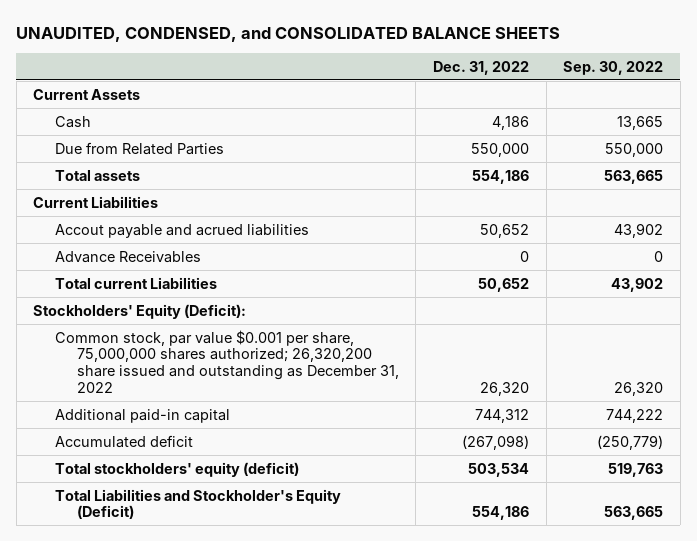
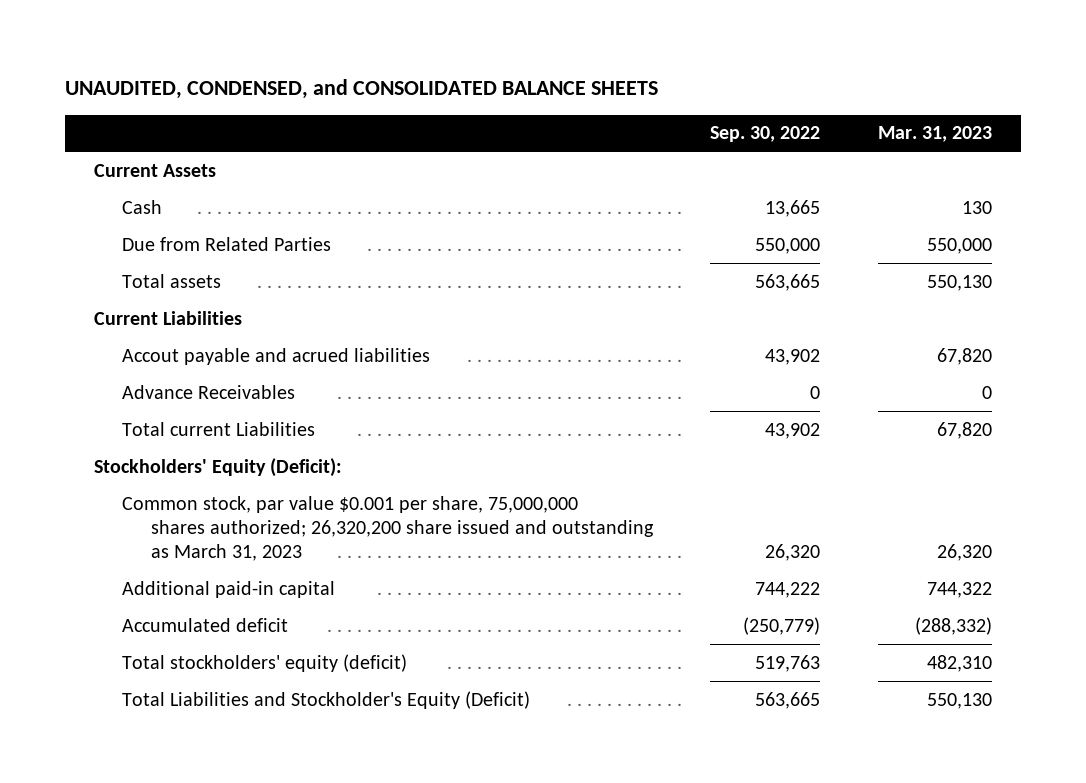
- | Dec. 31, 2022 | Sep. 30, 2022
+ | Sep. 30, 2022 | Mar. 31, 2023
- Common stock, par value $0.001 per share, 75,000,000 shares authorized; 26,320,200 share issued and outstanding as December 31, 2022 | 26,320 | 26,320
+ Common stock, par value $0.001 per share, 75,000,000 shares authorized; 26,320,200 share issued and outstanding as March 31, 2023 | 26,320 | 26,320

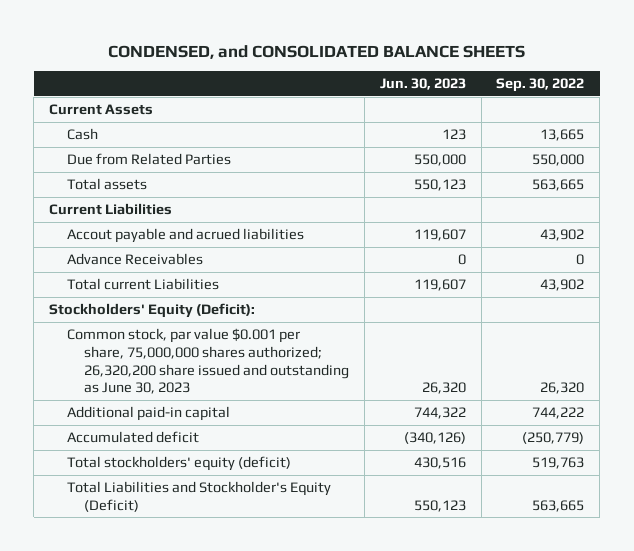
- UNAUDITED, CONDENSED, and CONSOLIDATED BALANCE SHEETS
+ CONDENSED, and CONSOLIDATED BALANCE SHEETS
- | Sep. 30, 2022 | Mar. 31, 2023
+ | Jun. 30, 2023 | Sep. 30, 2022
- Common stock, par value $0.001 per share, 75,000,000 shares authorized; 26,320,200 share issued and outstanding as March 31, 2023 | 26,320 | 26,320
+ Common stock, par value $0.001 per share, 75,000,000 shares authorized; 26,320,200 share issued and outstanding as June 30, 2023 | 26,320 | 26,320

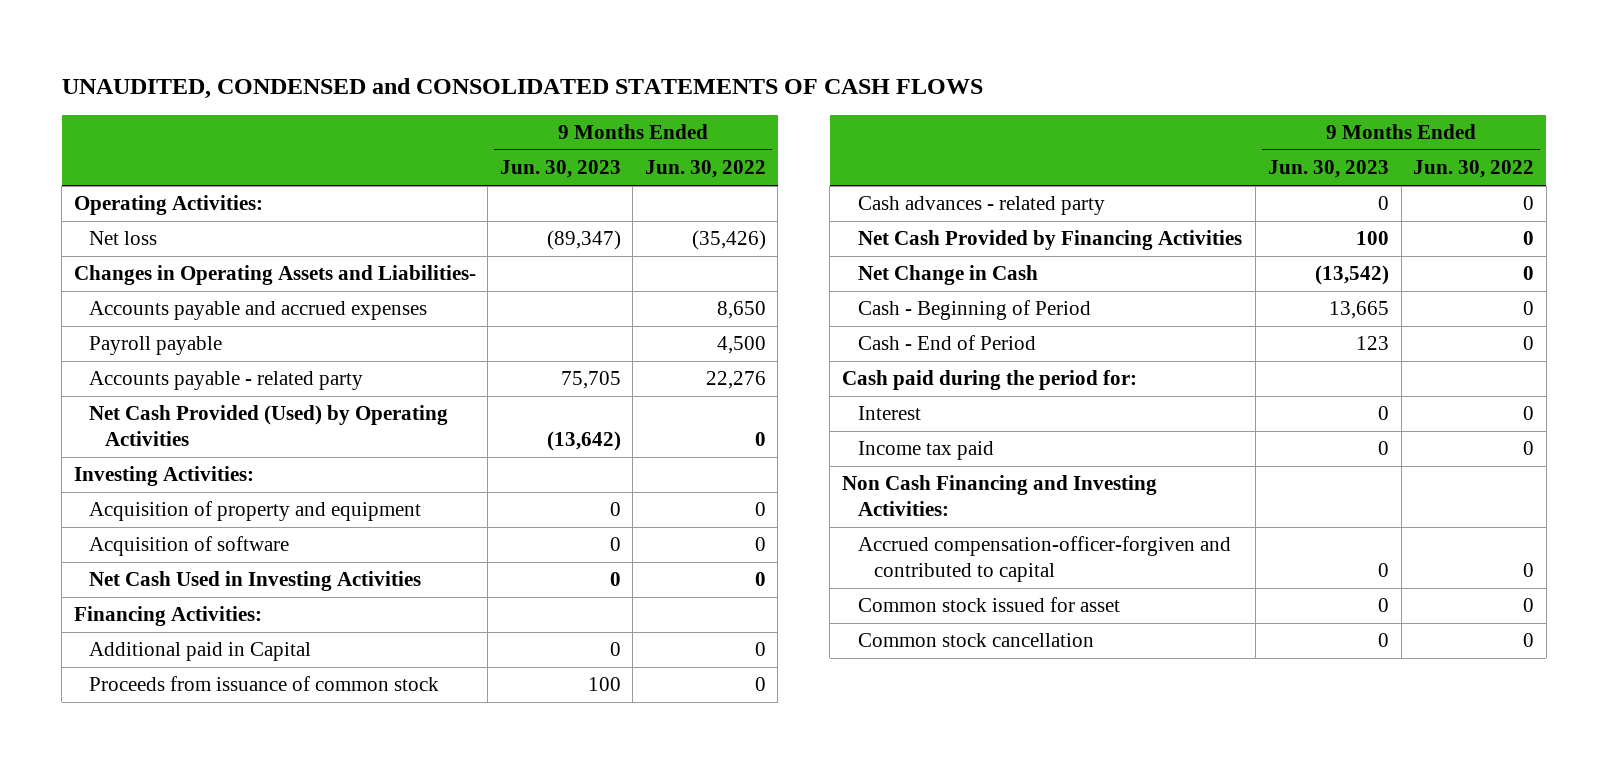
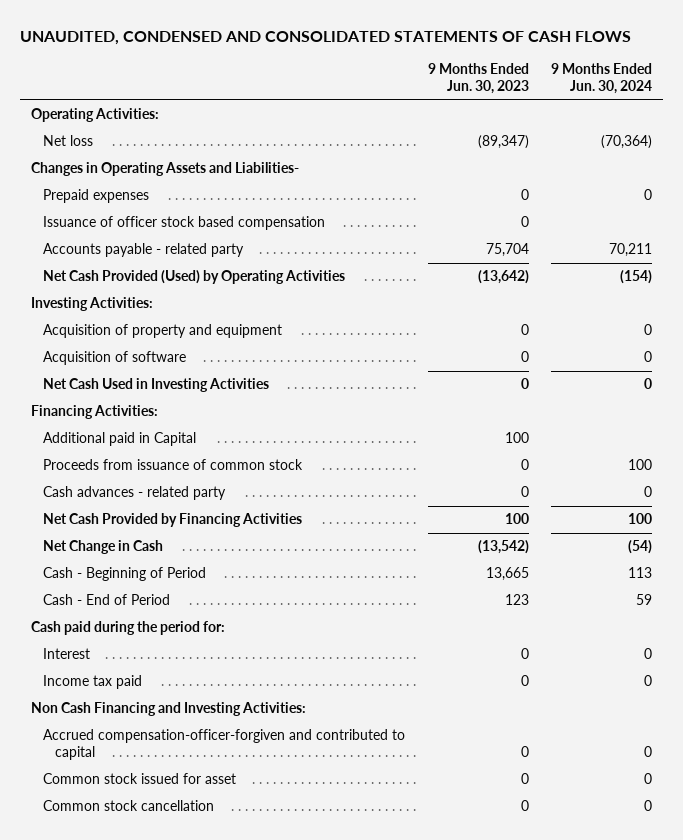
- UNAUDITED, CONDENSED and CONSOLIDATED STATEMENTS OF CASH FLOWS
+ UNAUDITED, CONDENSED AND CONSOLIDATED STATEMENTS OF CASH FLOWS
- | 9 Months Ended Jun. 30, 2023 | 9 Months Ended Jun. 30, 2022
+ | 9 Months Ended Jun. 30, 2023 | 9 Months Ended Jun. 30, 2024
- Accounts payable and accrued expenses | | 8,650
- Payroll payable | | 4,500
- Accounts payable - related party | 75,705 | 22,276
+ Prepaid expenses | 0 | 0
+ Issuance of officer stock based compensation | 0 |
+ Accounts payable - related party | 75,704 | 70,211
- Additional paid in Capital | 0 | 0
- Proceeds from issuance of common stock | 100 | 0
+ Additional paid in Capital | 100 |
+ Proceeds from issuance of common stock | 0 | 100

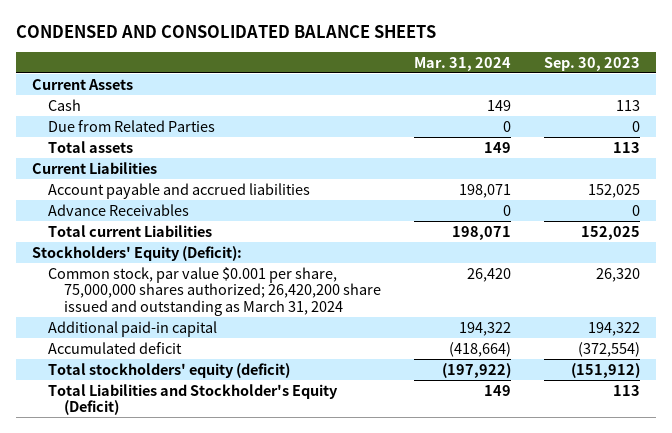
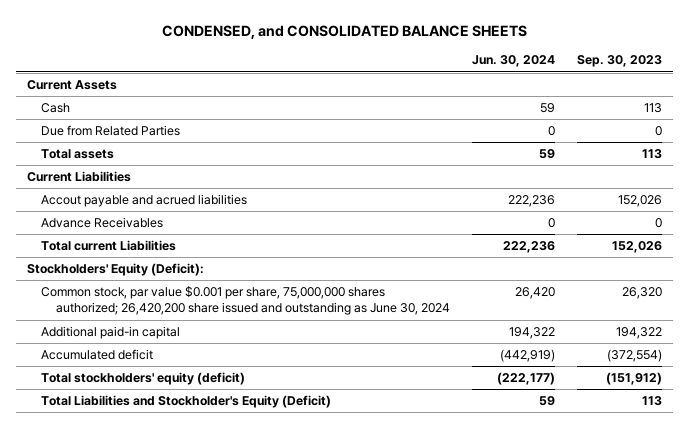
- CONDENSED AND CONSOLIDATED BALANCE SHEETS
+ CONDENSED, and CONSOLIDATED BALANCE SHEETS
- | Mar. 31, 2024 | Sep. 30, 2023
+ | Jun. 30, 2024 | Sep. 30, 2023
- Account payable and accrued liabilities | 198,071 | 152,025
+ Accout payable and acrued liabilities | 222,236 | 152,026
- Total current Liabilities | 198,071 | 152,025
+ Total current Liabilities | 222,236 | 152,026
- Common stock, par value $0.001 per share, 75,000,000 shares authorized; 26,420,200 share issued and outstanding as March 31, 2024 | 26,420 | 26,320
+ Common stock, par value $0.001 per share, 75,000,000 shares authorized; 26,420,200 share issued and outstanding as June 30, 2024 | 26,420 | 26,320

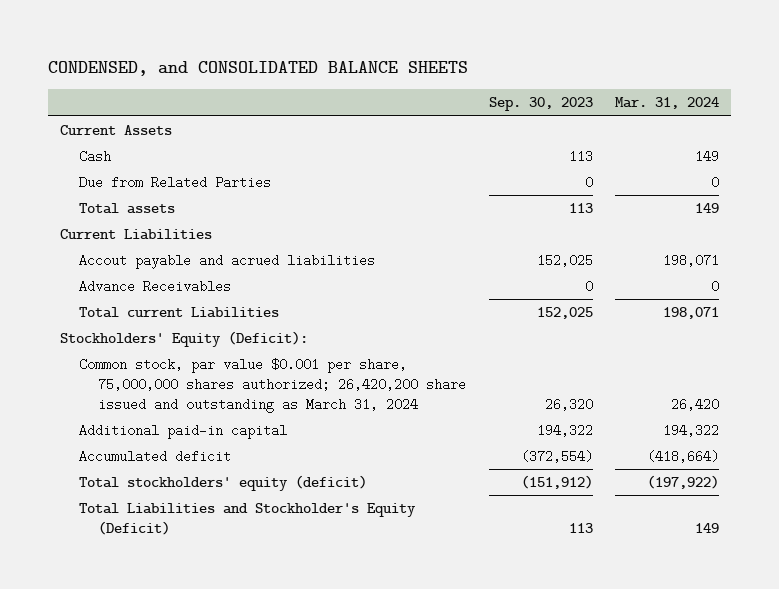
- | Jun. 30, 2024 | Sep. 30, 2023
+ | Sep. 30, 2023 | Mar. 31, 2024
- Accout payable and acrued liabilities | 222,236 | 152,026
+ Accout payable and acrued liabilities | 152,025 | 198,071
- Total current Liabilities | 222,236 | 152,026
+ Total current Liabilities | 152,025 | 198,071
- Common stock, par value $0.001 per share, 75,000,000 shares authorized; 26,420,200 share issued and outstanding as June 30, 2024 | 26,420 | 26,320
+ Common stock, par value $0.001 per share, 75,000,000 shares authorized; 26,420,200 share issued and outstanding as March 31, 2024 | 26,320 | 26,420

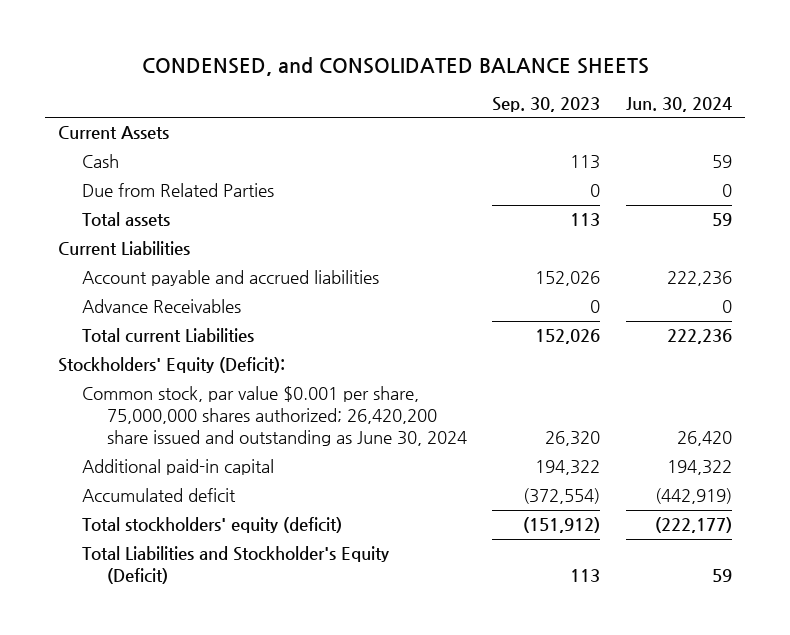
- | Sep. 30, 2023 | Mar. 31, 2024
+ | Sep. 30, 2023 | Jun. 30, 2024
- Accout payable and acrued liabilities | 152,025 | 198,071
+ Account payable and accrued liabilities | 152,026 | 222,236
- Total current Liabilities | 152,025 | 198,071
+ Total current Liabilities | 152,026 | 222,236
- Common stock, par value $0.001 per share, 75,000,000 shares authorized; 26,420,200 share issued and outstanding as March 31, 2024 | 26,320 | 26,420
+ Common stock, par value $0.001 per share, 75,000,000 shares authorized; 26,420,200 share issued and outstanding as June 30, 2024 | 26,320 | 26,420

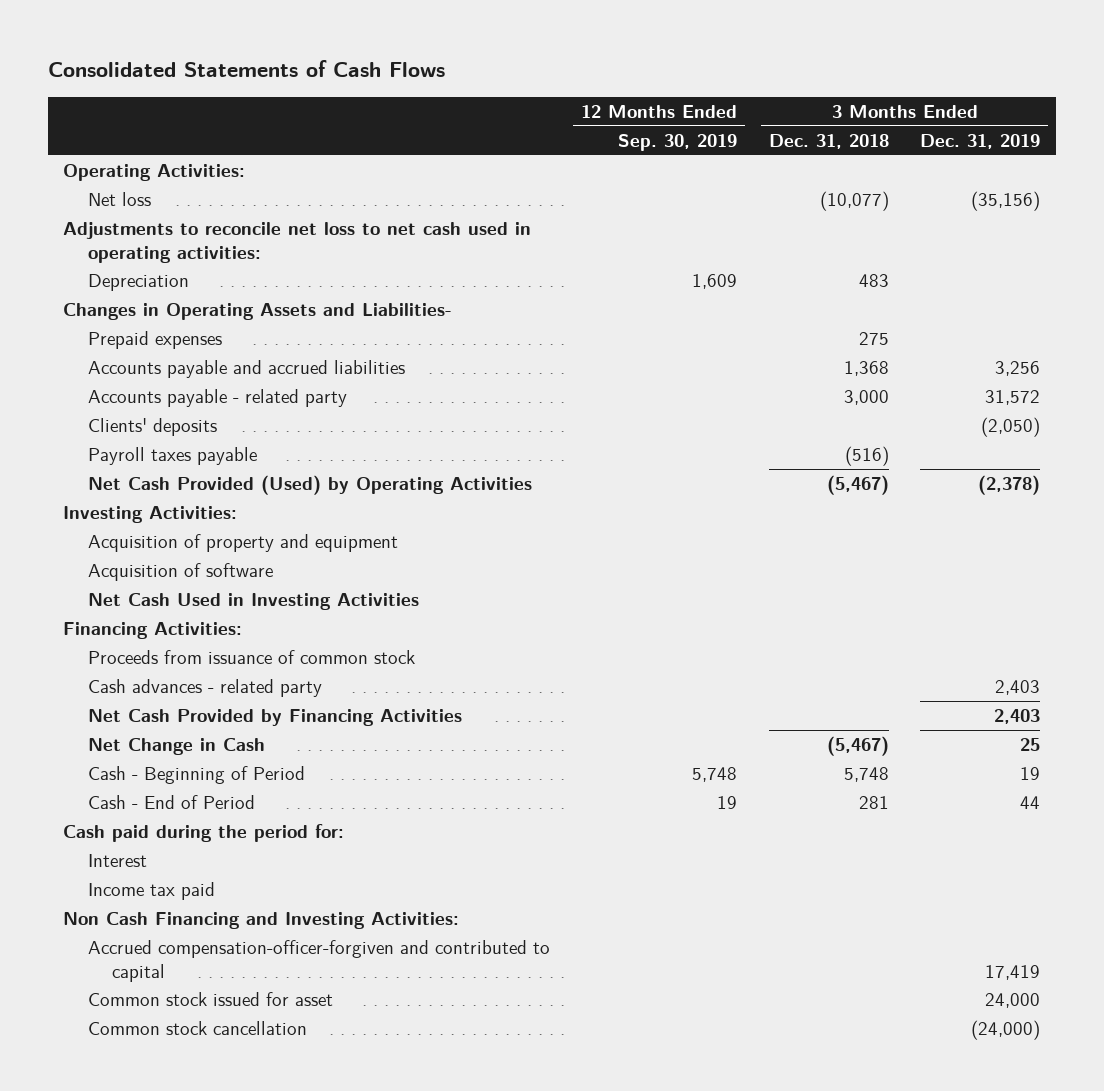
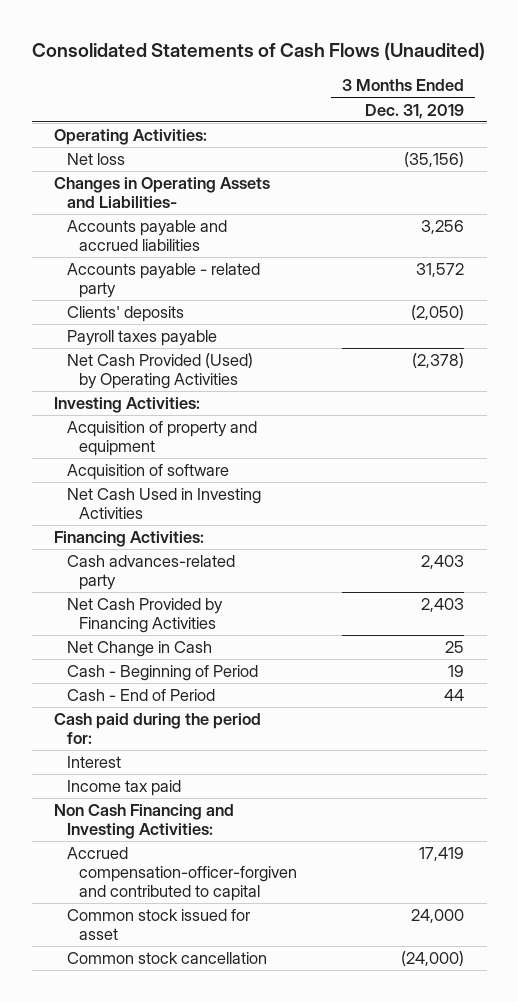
- Consolidated Statements of Cash Flows
+ Consolidated Statements of Cash Flows (Unaudited)
- | 12 Months Ended Sep. 30, 2019 | 3 Months Ended Dec. 31, 2018 | 3 Months Ended Dec. 31, 2019
+ | 3 Months Ended Dec. 31, 2019
- Adjustments to reconcile net loss to net cash used in operating activities:
- Depreciation | 1,609 | 483 |
- Prepaid expenses | | 275 |
- Proceeds from issuance of common stock
- Cash advances - related party | | | 2,403
+ Cash advances-related party | 2,403

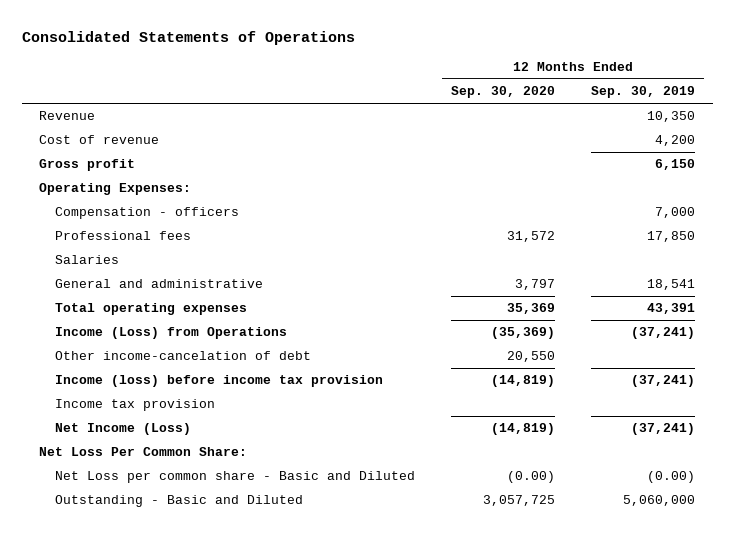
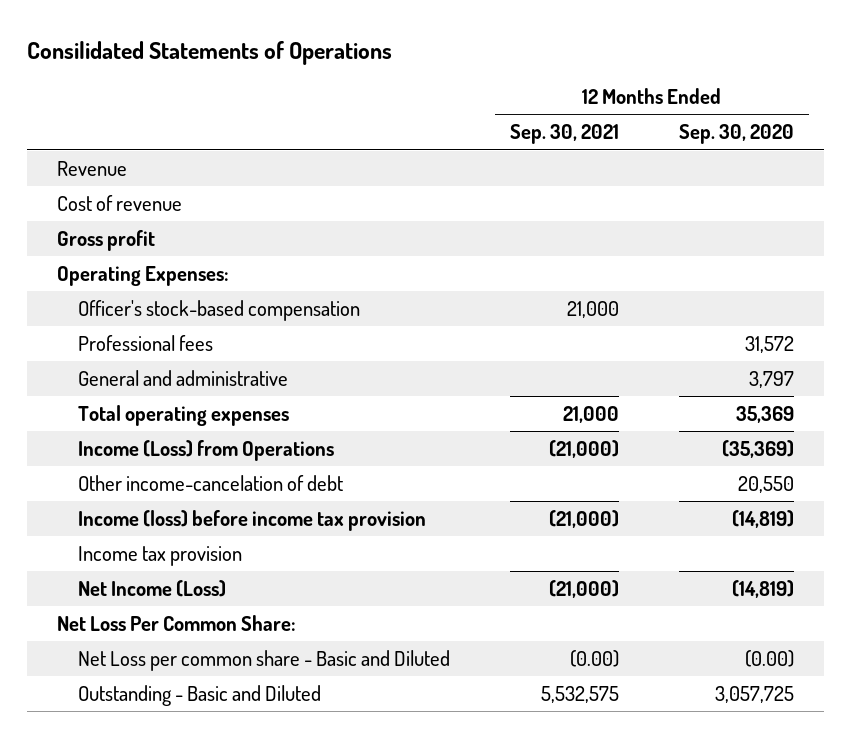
- Consolidated Statements of Operations
+ Consilidated Statements of Operations
- | 12 Months Ended Sep. 30, 2020 | 12 Months Ended Sep. 30, 2019
+ | 12 Months Ended Sep. 30, 2021 | 12 Months Ended Sep. 30, 2020
- Compensation - officers | | 7,000
+ Officer's stock-based compensation | 21,000 |
- Salaries

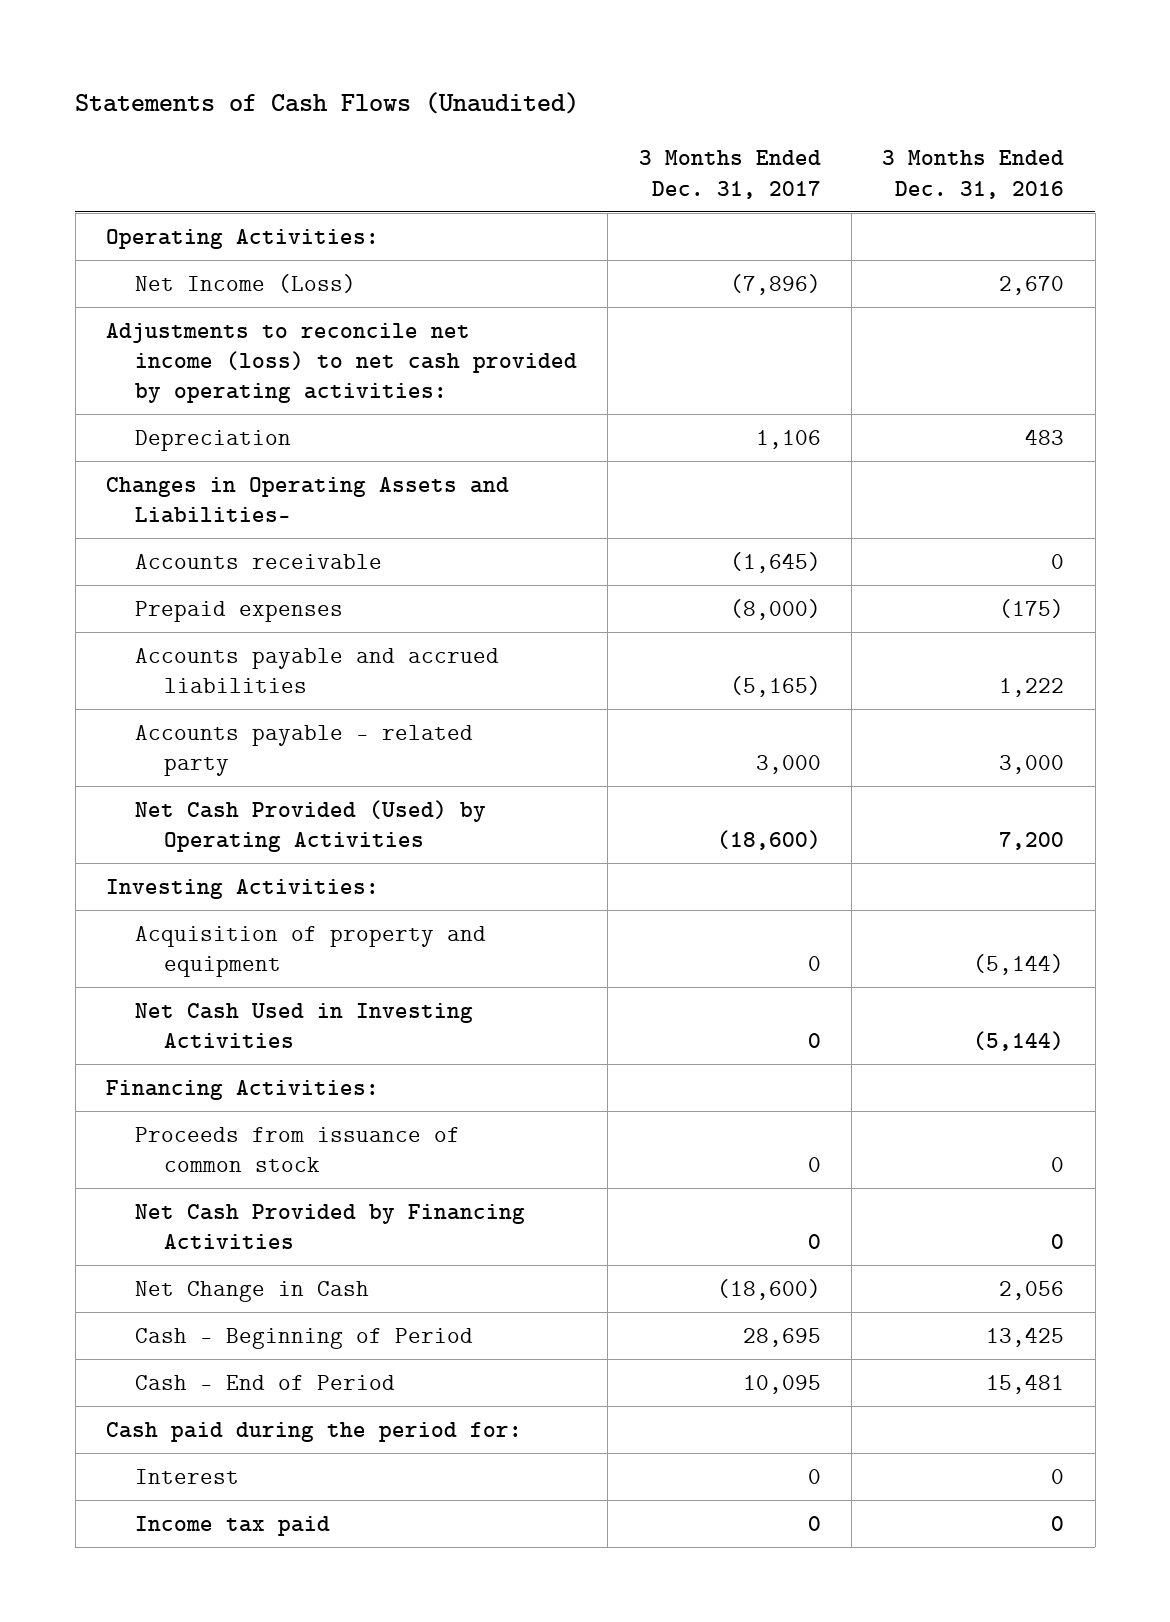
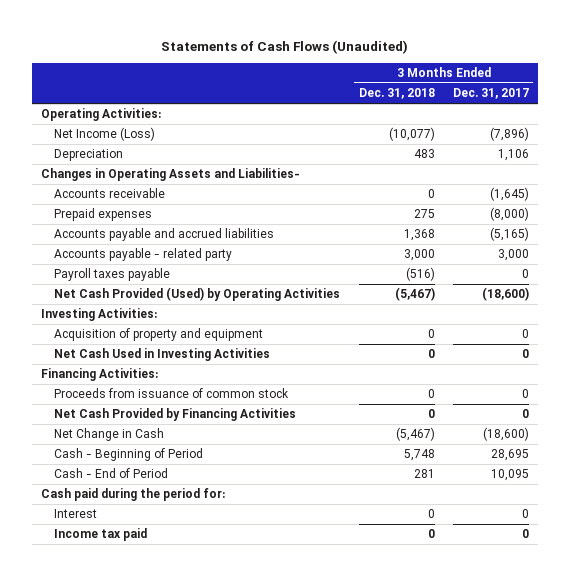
- | 3 Months Ended Dec. 31, 2017 | 3 Months Ended Dec. 31, 2016
+ | 3 Months Ended Dec. 31, 2018 | 3 Months Ended Dec. 31, 2017
- Adjustments to reconcile net income (loss) to net cash provided by operating activities:
+ Payroll taxes payable | (516) | 0

